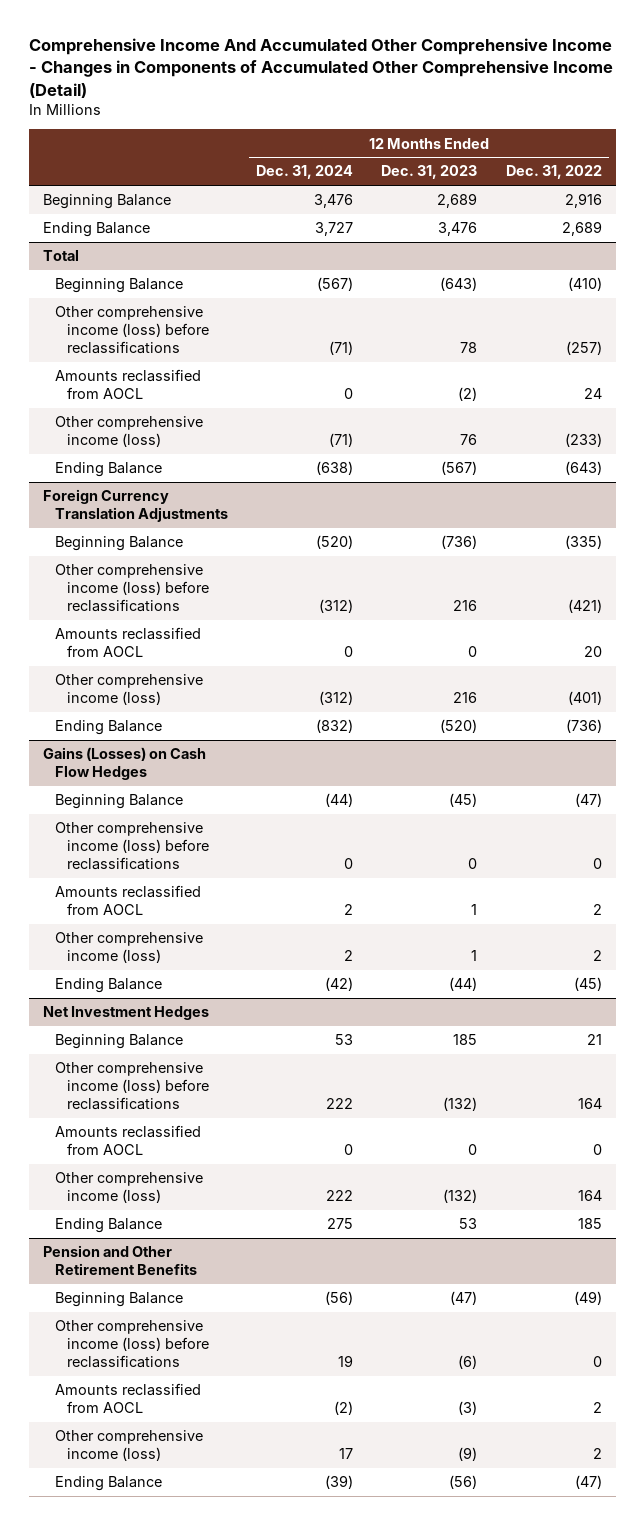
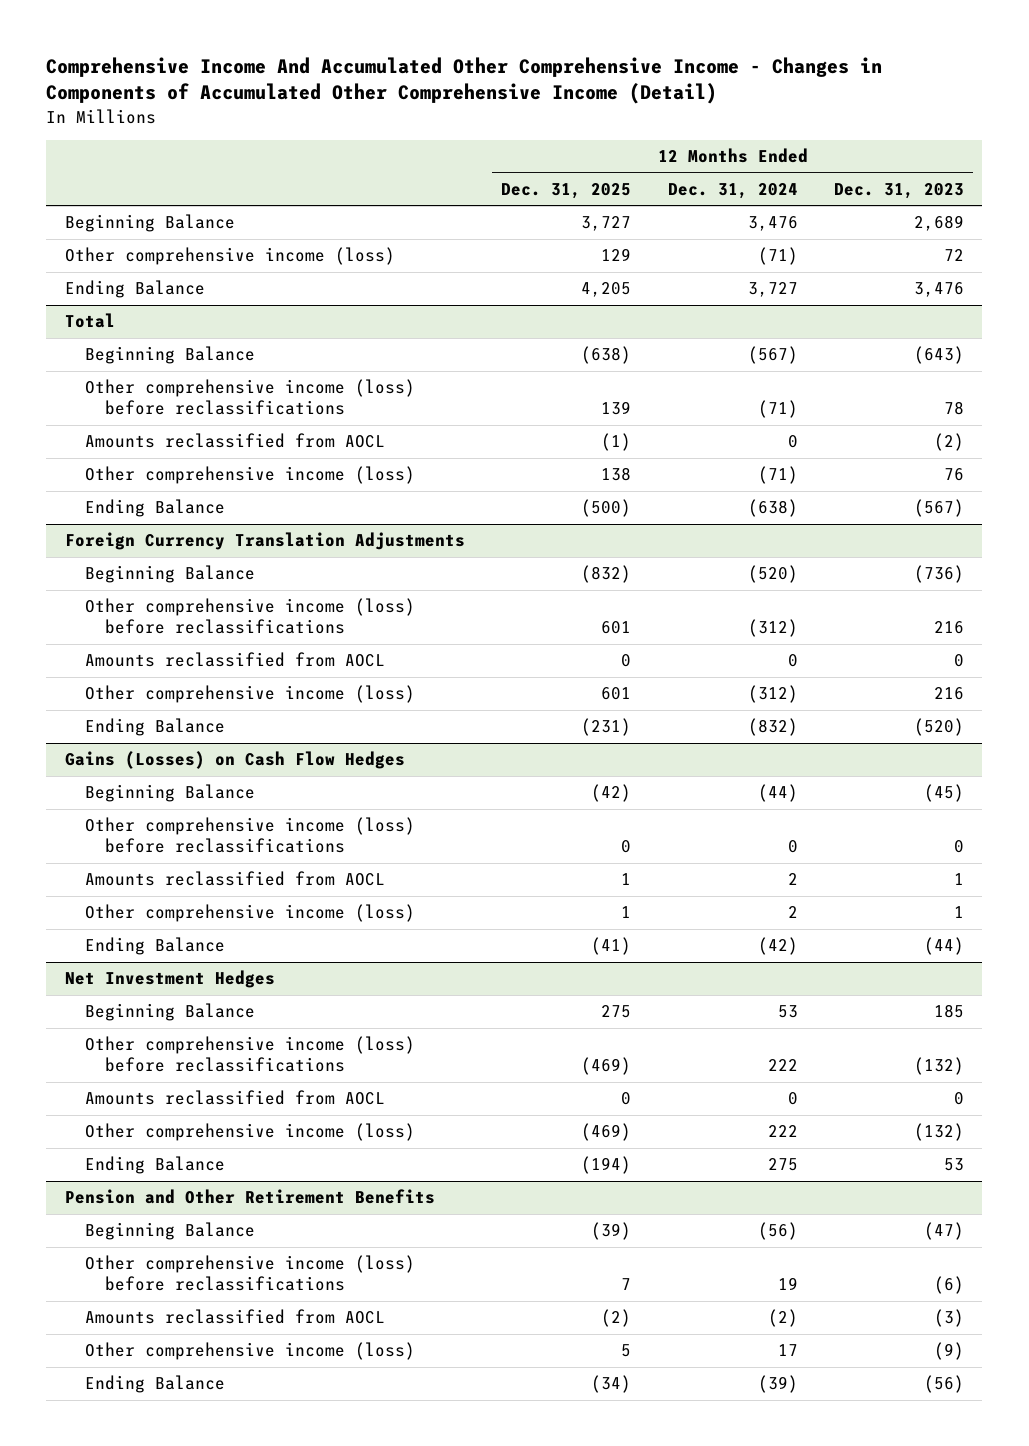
- | 12 Months Ended Dec. 31, 2024 | 12 Months Ended Dec. 31, 2023 | 12 Months Ended Dec. 31, 2022
+ | 12 Months Ended Dec. 31, 2025 | 12 Months Ended Dec. 31, 2024 | 12 Months Ended Dec. 31, 2023
+ Other comprehensive income (loss) | 129 | (71) | 72

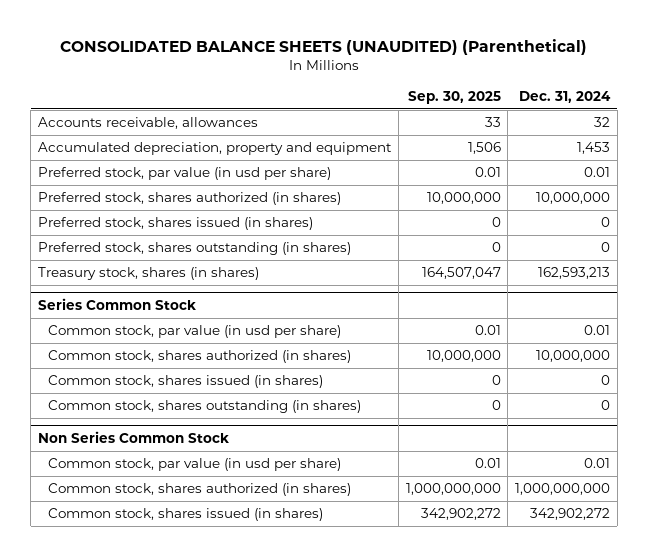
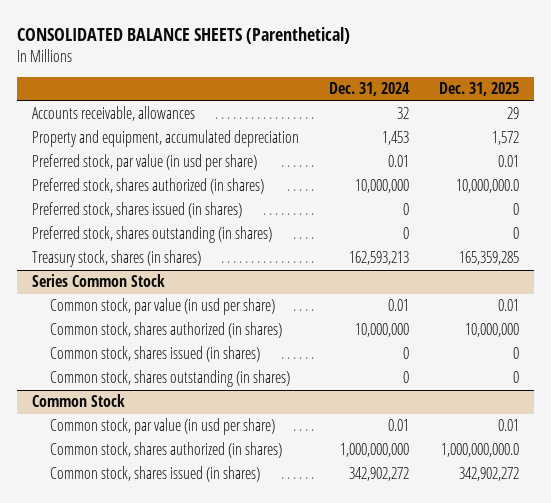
- CONSOLIDATED BALANCE SHEETS (UNAUDITED) (Parenthetical)
+ CONSOLIDATED BALANCE SHEETS (Parenthetical)
- | Sep. 30, 2025 | Dec. 31, 2024
+ | Dec. 31, 2024 | Dec. 31, 2025
- Accumulated depreciation, property and equipment | 1,506 | 1,453
+ Property and equipment, accumulated depreciation | 1,453 | 1,572
- Non Series Common Stock
+ Common Stock

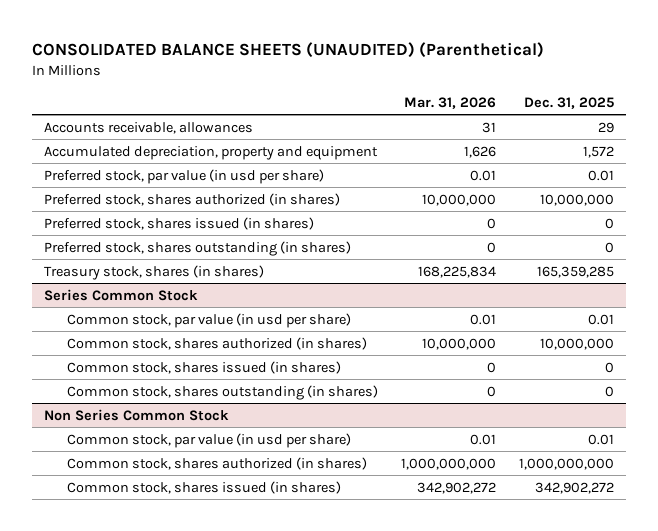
- CONSOLIDATED BALANCE SHEETS (Parenthetical)
+ CONSOLIDATED BALANCE SHEETS (UNAUDITED) (Parenthetical)
- | Dec. 31, 2024 | Dec. 31, 2025
+ | Mar. 31, 2026 | Dec. 31, 2025
- Property and equipment, accumulated depreciation | 1,453 | 1,572
+ Accumulated depreciation, property and equipment | 1,626 | 1,572
- Preferred stock, shares authorized (in shares) | 10,000,000 | 10,000,000.0
+ Preferred stock, shares authorized (in shares) | 10,000,000 | 10,000,000
- Common Stock
+ Non Series Common Stock
- Common stock, shares authorized (in shares) | 1,000,000,000 | 1,000,000,000.0
+ Common stock, shares authorized (in shares) | 1,000,000,000 | 1,000,000,000

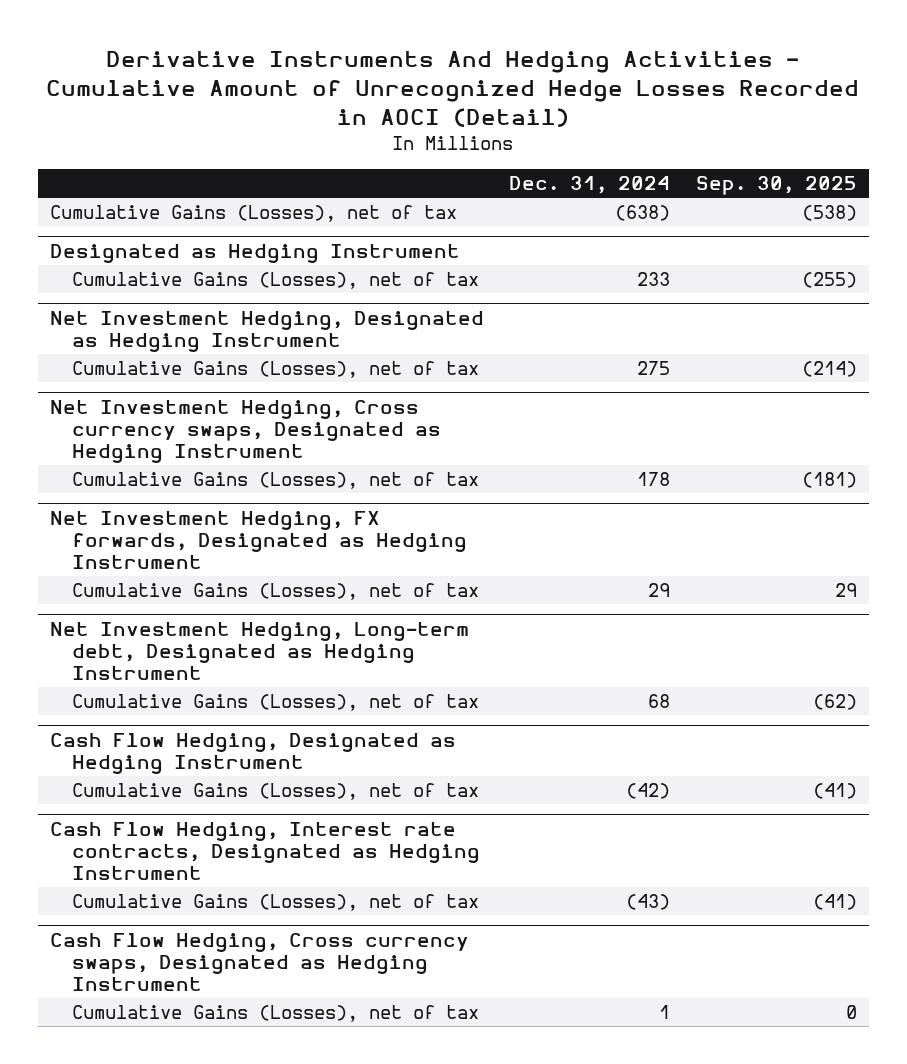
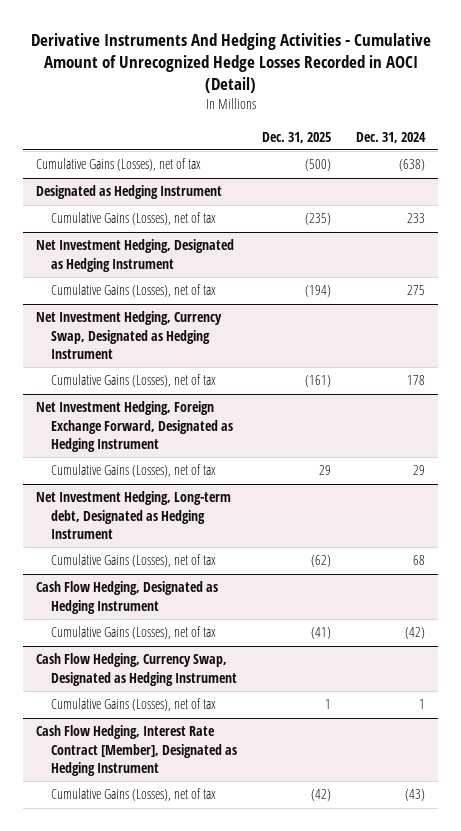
- | Dec. 31, 2024 | Sep. 30, 2025
+ | Dec. 31, 2025 | Dec. 31, 2024
- Net Investment Hedging, Cross currency swaps, Designated as Hedging Instrument
+ Net Investment Hedging, Currency Swap, Designated as Hedging Instrument
- Net Investment Hedging, FX forwards, Designated as Hedging Instrument
+ Net Investment Hedging, Foreign Exchange Forward, Designated as Hedging Instrument
- Cash Flow Hedging, Interest rate contracts, Designated as Hedging Instrument
- Cumulative Gains (Losses), net of tax | (43) | (41)
- Cash Flow Hedging, Cross currency swaps, Designated as Hedging Instrument
+ Cash Flow Hedging, Currency Swap, Designated as Hedging Instrument
+ Cash Flow Hedging, Interest Rate Contract [Member], Designated as Hedging Instrument
+ Cumulative Gains (Losses), net of tax | (42) | (43)

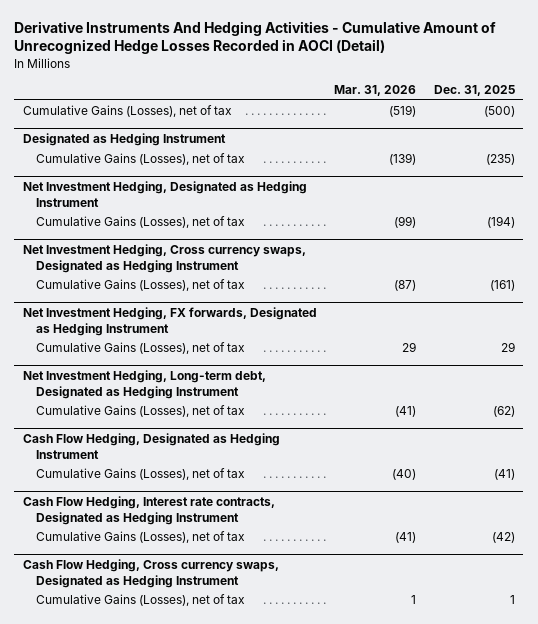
- | Dec. 31, 2025 | Dec. 31, 2024
+ | Mar. 31, 2026 | Dec. 31, 2025
- Net Investment Hedging, Currency Swap, Designated as Hedging Instrument
+ Net Investment Hedging, Cross currency swaps, Designated as Hedging Instrument
- Net Investment Hedging, Foreign Exchange Forward, Designated as Hedging Instrument
+ Net Investment Hedging, FX forwards, Designated as Hedging Instrument
- Cash Flow Hedging, Currency Swap, Designated as Hedging Instrument
- Cumulative Gains (Losses), net of tax | 1 | 1
- Cash Flow Hedging, Interest Rate Contract [Member], Designated as Hedging Instrument
+ Cash Flow Hedging, Interest rate contracts, Designated as Hedging Instrument
+ Cash Flow Hedging, Cross currency swaps, Designated as Hedging Instrument
+ Cumulative Gains (Losses), net of tax | 1 | 1

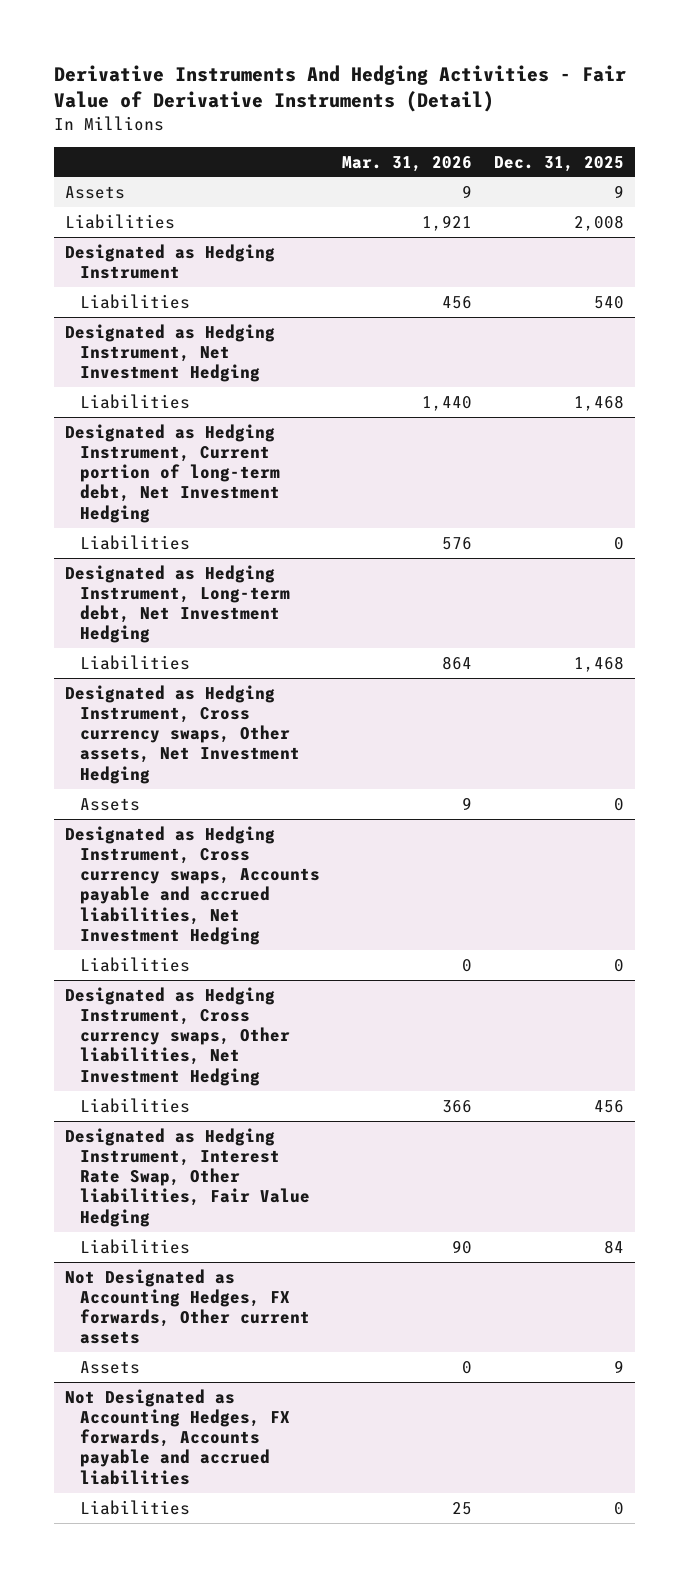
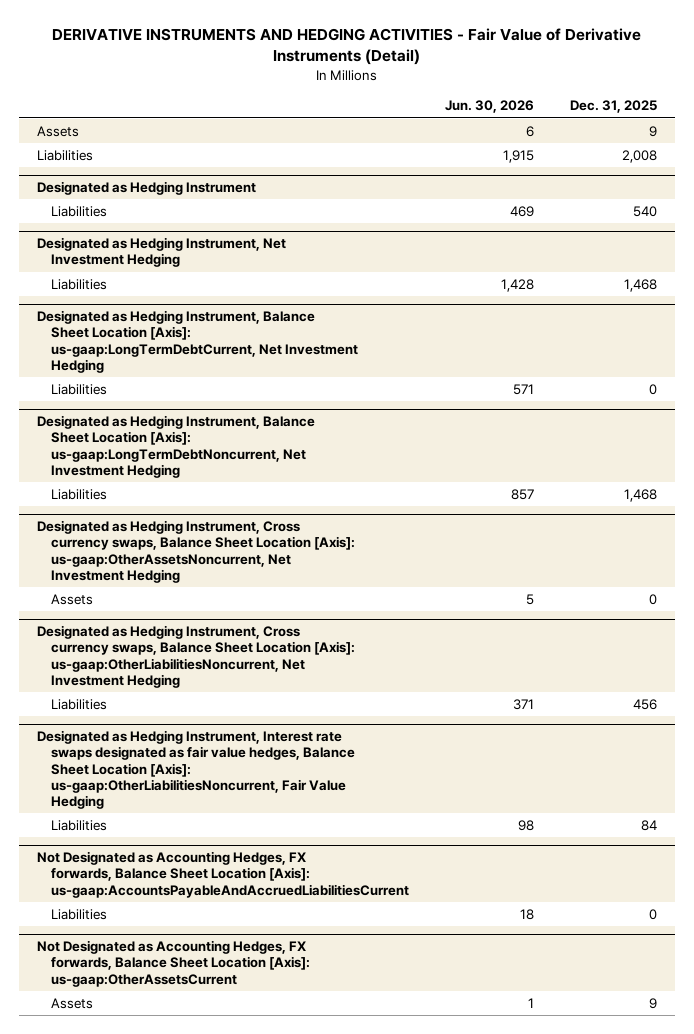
- Derivative Instruments And Hedging Activities - Fair Value of Derivative Instruments (Detail)
+ DERIVATIVE INSTRUMENTS AND HEDGING ACTIVITIES - Fair Value of Derivative Instruments (Detail)
- | Mar. 31, 2026 | Dec. 31, 2025
+ | Jun. 30, 2026 | Dec. 31, 2025
- Designated as Hedging Instrument, Current portion of long-term debt, Net Investment Hedging
+ Designated as Hedging Instrument, Balance Sheet Location [Axis]: us-gaap:LongTermDebtCurrent, Net Investment Hedging
- Designated as Hedging Instrument, Long-term debt, Net Investment Hedging
+ Designated as Hedging Instrument, Balance Sheet Location [Axis]: us-gaap:LongTermDebtNoncurrent, Net Investment Hedging
- Designated as Hedging Instrument, Cross currency swaps, Other assets, Net Investment Hedging
+ Designated as Hedging Instrument, Cross currency swaps, Balance Sheet Location [Axis]: us-gaap:OtherAssetsNoncurrent, Net Investment Hedging
- Designated as Hedging Instrument, Cross currency swaps, Accounts payable and accrued liabilities, Net Investment Hedging
- Liabilities | 0 | 0
- Designated as Hedging Instrument, Cross currency swaps, Other liabilities, Net Investment Hedging
+ Designated as Hedging Instrument, Cross currency swaps, Balance Sheet Location [Axis]: us-gaap:OtherLiabilitiesNoncurrent, Net Investment Hedging
- Designated as Hedging Instrument, Interest Rate Swap, Other liabilities, Fair Value Hedging
+ Designated as Hedging Instrument, Interest rate swaps designated as fair value hedges, Balance Sheet Location [Axis]: us-gaap:OtherLiabilitiesNoncurrent, Fair Value Hedging
- Not Designated as Accounting Hedges, FX forwards, Other current assets
- Assets | 0 | 9
- Not Designated as Accounting Hedges, FX forwards, Accounts payable and accrued liabilities
+ Not Designated as Accounting Hedges, FX forwards, Balance Sheet Location [Axis]: us-gaap:AccountsPayableAndAccruedLiabilitiesCurrent
+ Not Designated as Accounting Hedges, FX forwards, Balance Sheet Location [Axis]: us-gaap:OtherAssetsCurrent
+ Assets | 1 | 9

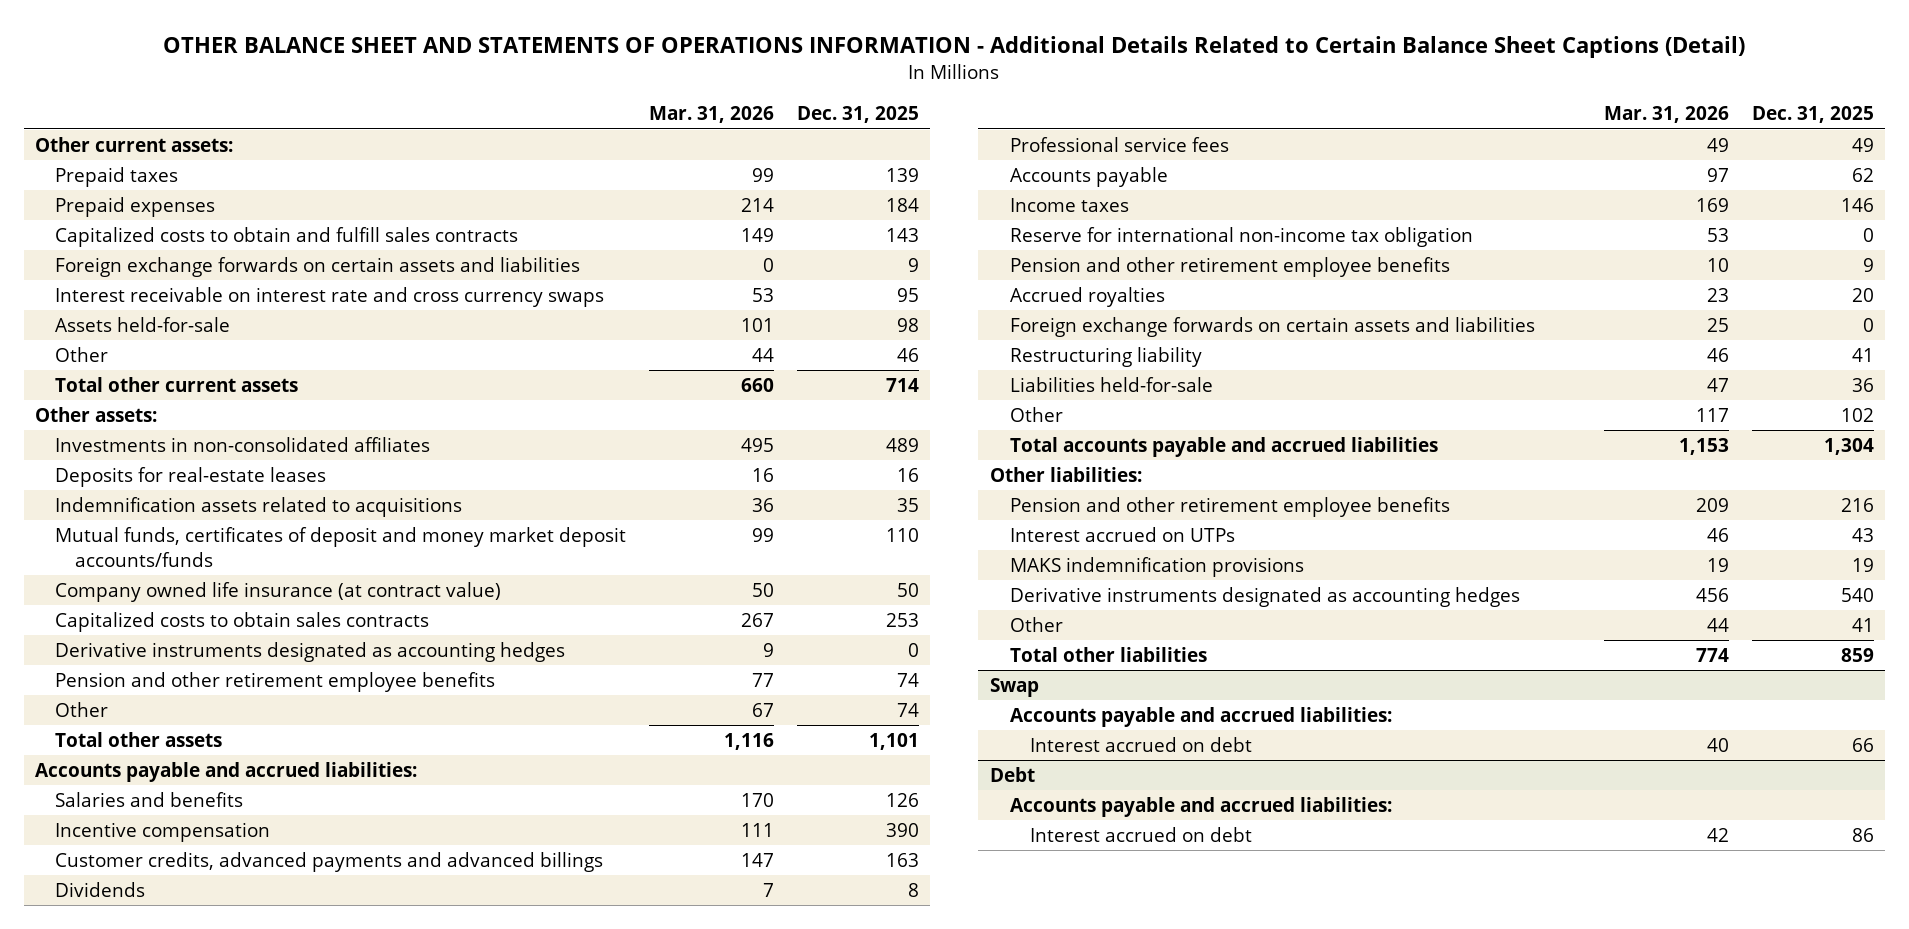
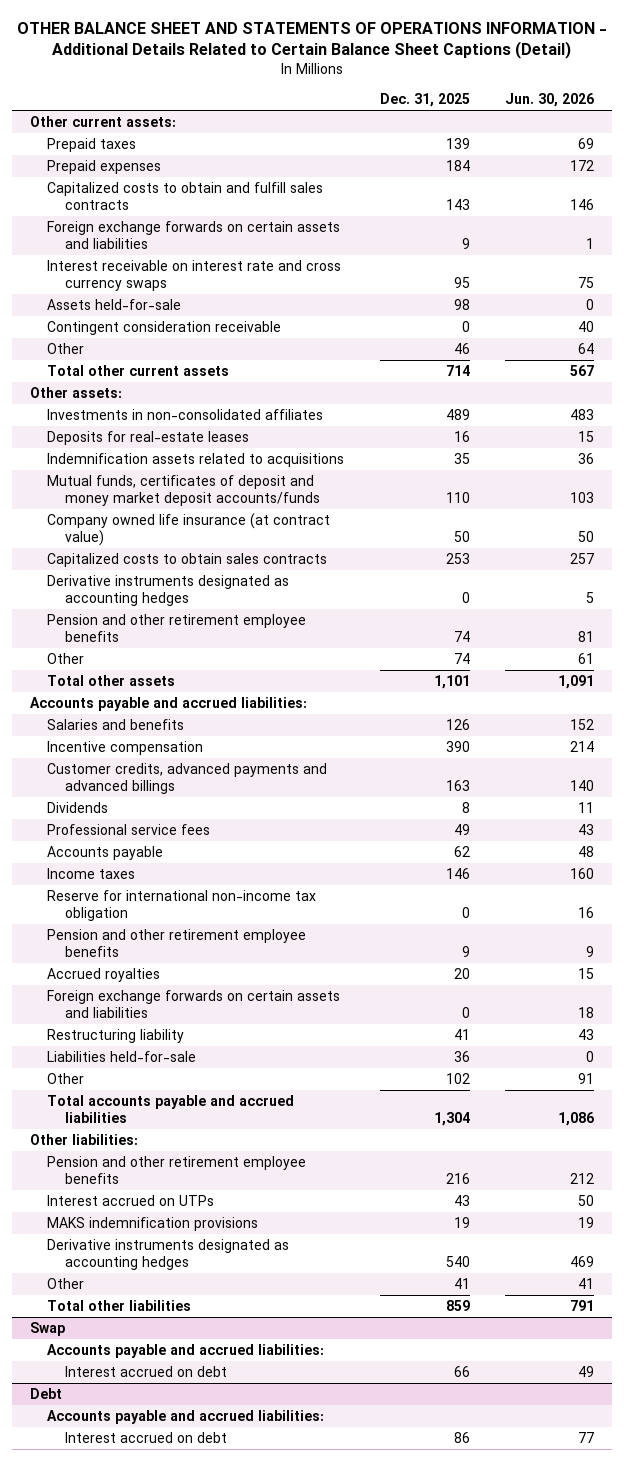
- | Mar. 31, 2026 | Dec. 31, 2025
+ | Dec. 31, 2025 | Jun. 30, 2026
+ Contingent consideration receivable | 0 | 40

